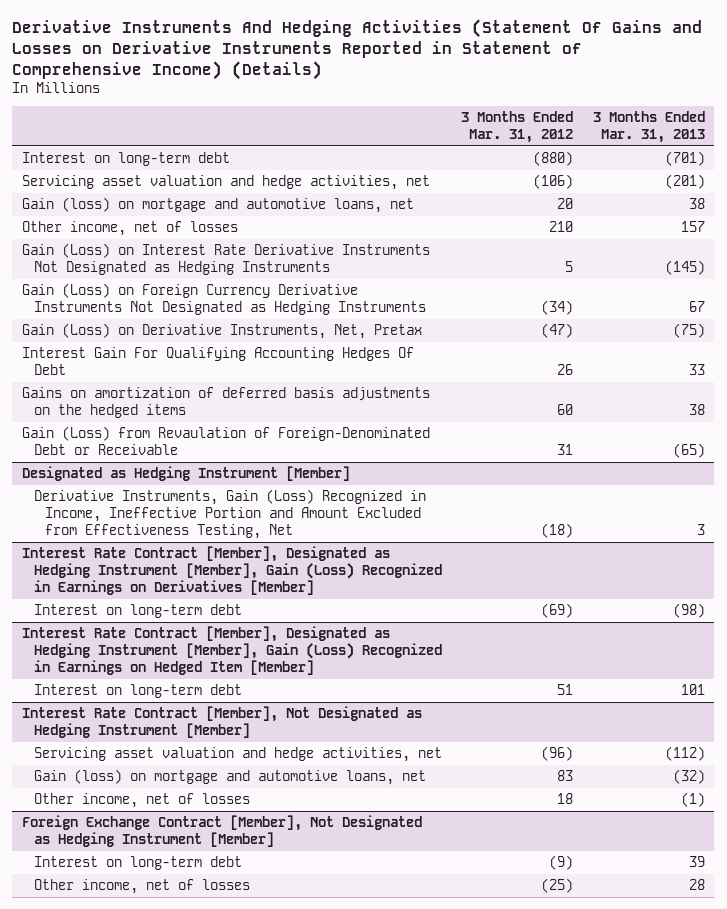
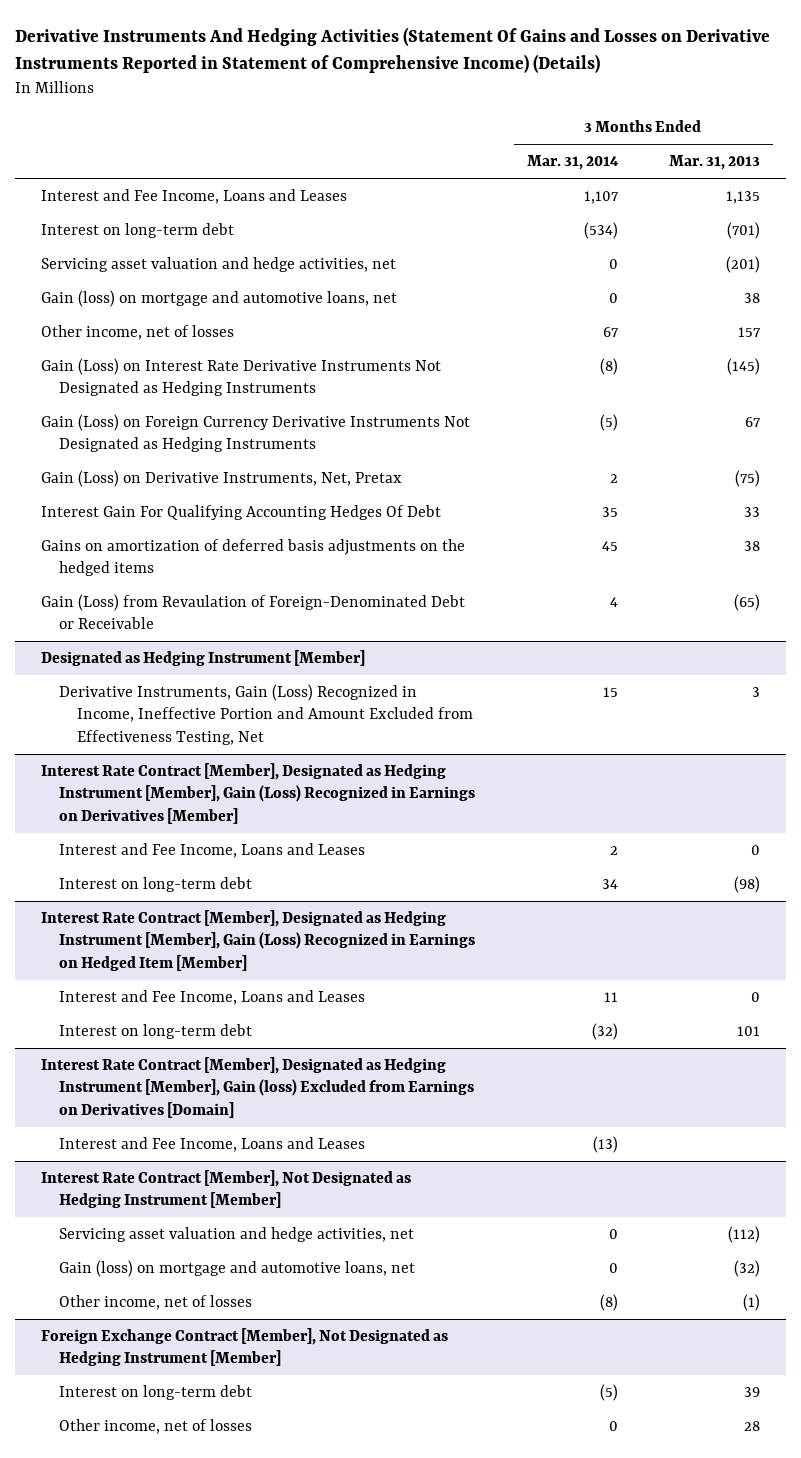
- | 3 Months Ended Mar. 31, 2012 | 3 Months Ended Mar. 31, 2013
+ | 3 Months Ended Mar. 31, 2014 | 3 Months Ended Mar. 31, 2013
+ Interest and Fee Income, Loans and Leases | 1,107 | 1,135
@ Interest Rate Contract [Member], Designated as Hedging Instrument [Member], Gain (Loss) Recognized in Earnings on Derivatives [Member]
+ Interest and Fee Income, Loans and Leases | 2 | 0
@ Interest Rate Contract [Member], Designated as Hedging Instrument [Member], Gain (Loss) Recognized in Earnings on Hedged Item [Member]
+ Interest and Fee Income, Loans and Leases | 11 | 0
+ Interest Rate Contract [Member], Designated as Hedging Instrument [Member], Gain (loss) Excluded from Earnings on Derivatives [Domain]
+ Interest and Fee Income, Loans and Leases | (13) |

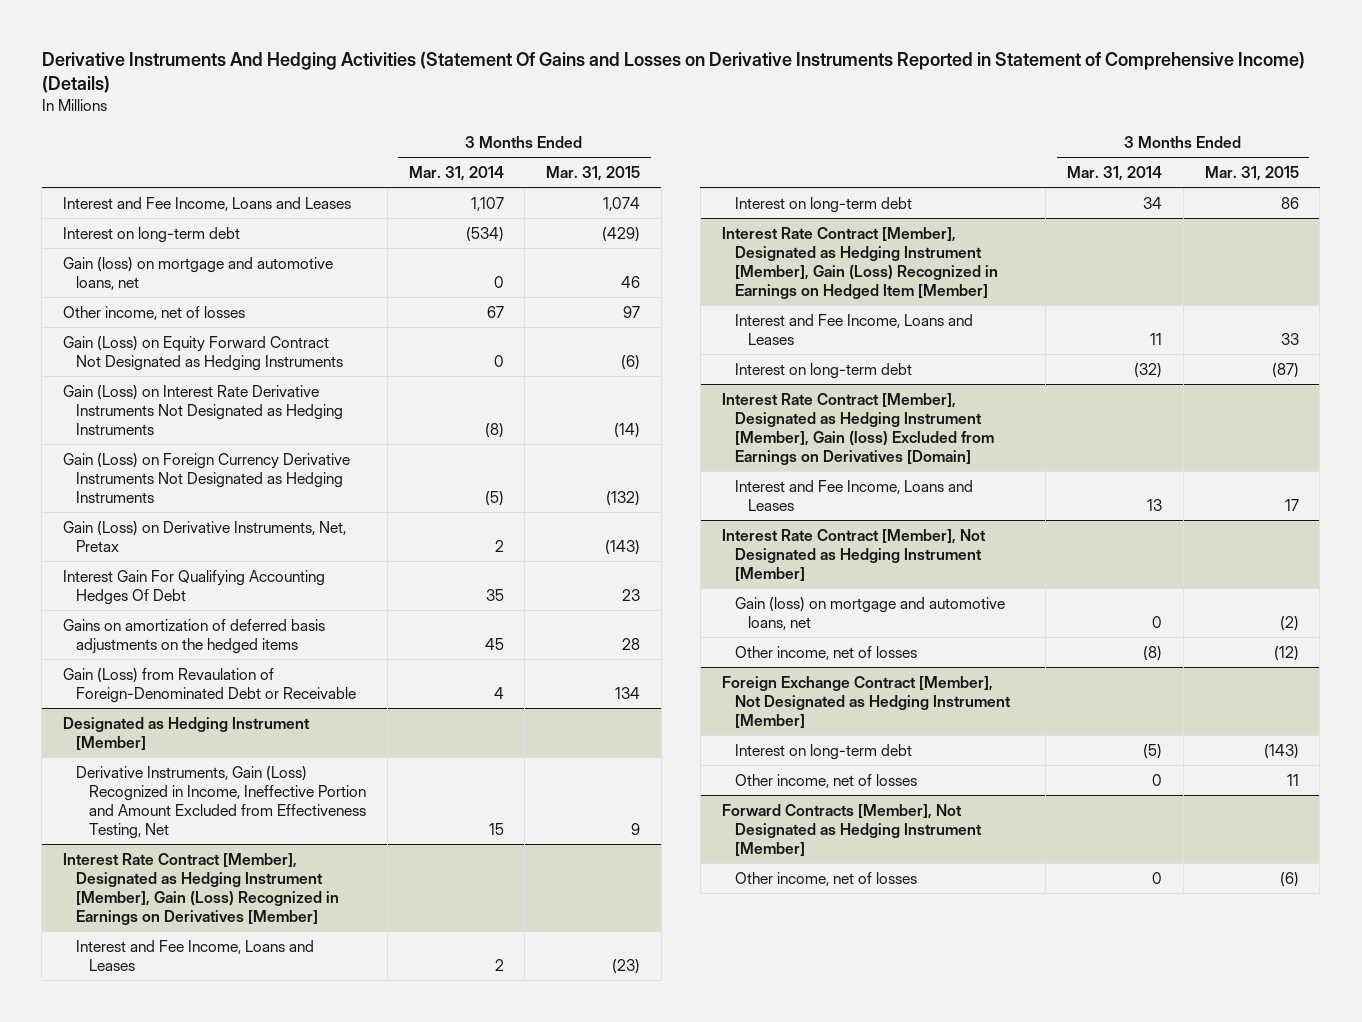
- | 3 Months Ended Mar. 31, 2014 | 3 Months Ended Mar. 31, 2013
+ | 3 Months Ended Mar. 31, 2014 | 3 Months Ended Mar. 31, 2015
- Servicing asset valuation and hedge activities, net | 0 | (201)
+ Gain (Loss) on Equity Forward Contract Not Designated as Hedging Instruments | 0 | (6)
@ Interest Rate Contract [Member], Designated as Hedging Instrument [Member], Gain (loss) Excluded from Earnings on Derivatives [Domain]
- Interest and Fee Income, Loans and Leases | (13) |
+ Interest and Fee Income, Loans and Leases | 13 | 17
@ Interest Rate Contract [Member], Not Designated as Hedging Instrument [Member]
- Servicing asset valuation and hedge activities, net | 0 | (112)
+ Forward Contracts [Member], Not Designated as Hedging Instrument [Member]
+ Other income, net of losses | 0 | (6)

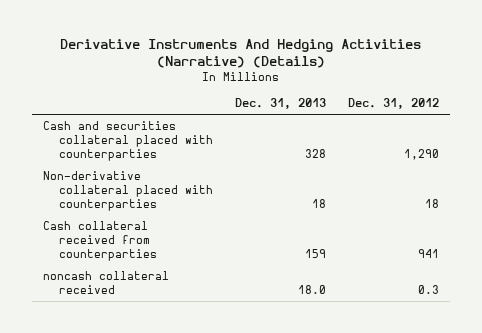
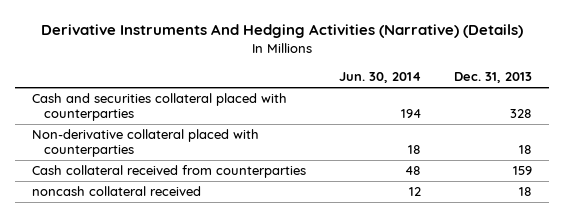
- | Dec. 31, 2013 | Dec. 31, 2012
+ | Jun. 30, 2014 | Dec. 31, 2013
- noncash collateral received | 18.0 | 0.3
+ noncash collateral received | 12 | 18

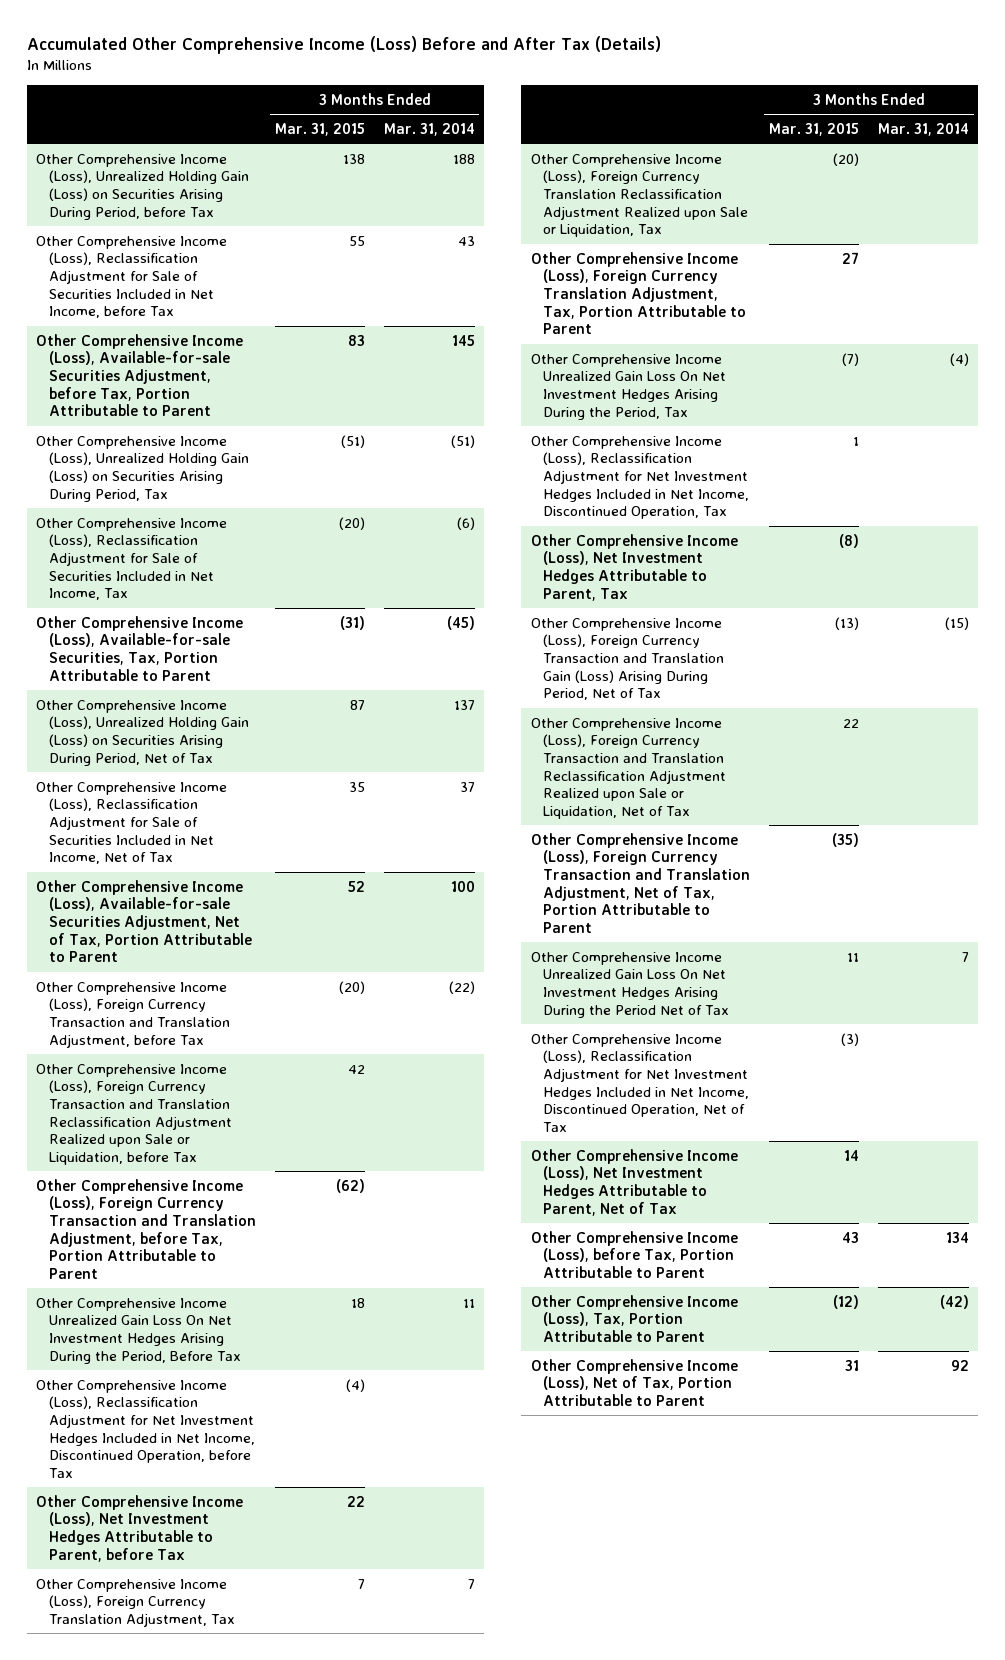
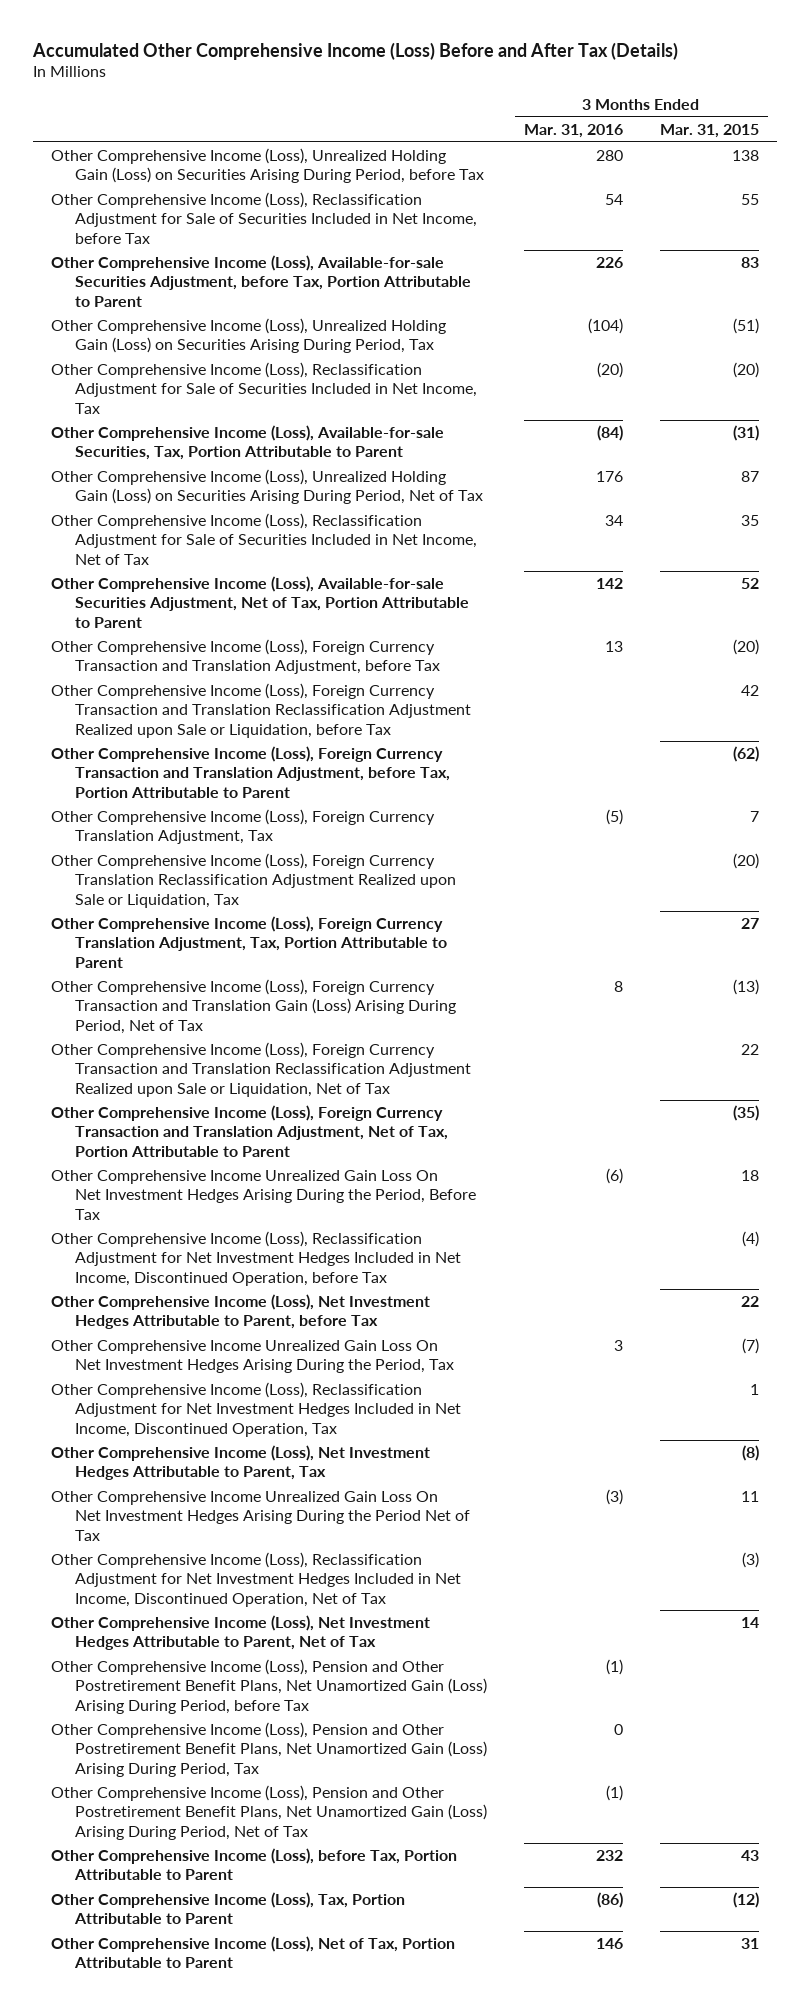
- | 3 Months Ended Mar. 31, 2015 | 3 Months Ended Mar. 31, 2014
+ | 3 Months Ended Mar. 31, 2016 | 3 Months Ended Mar. 31, 2015
moved down: Other Comprehensive Income Unrealized Gain Loss On Net Investment Hedges Arising During the Period, Before Tax | (6) | 18
moved down: Other Comprehensive Income (Loss), Reclassification Adjustment for Net Investment Hedges Included in Net Income, Discontinued Operation, before Tax | | (4)
moved down: Other Comprehensive Income (Loss), Net Investment Hedges Attributable to Parent, before Tax | | 22
moved down: Other Comprehensive Income Unrealized Gain Loss On Net Investment Hedges Arising During the Period, Tax | 3 | (7)
moved down: Other Comprehensive Income (Loss), Reclassification Adjustment for Net Investment Hedges Included in Net Income, Discontinued Operation, Tax | | 1
moved down: Other Comprehensive Income (Loss), Net Investment Hedges Attributable to Parent, Tax | | (8)
+ Other Comprehensive Income (Loss), Pension and Other Postretirement Benefit Plans, Net Unamortized Gain (Loss) Arising During Period, before Tax | (1) |
+ Other Comprehensive Income (Loss), Pension and Other Postretirement Benefit Plans, Net Unamortized Gain (Loss) Arising During Period, Tax | 0 |
+ Other Comprehensive Income (Loss), Pension and Other Postretirement Benefit Plans, Net Unamortized Gain (Loss) Arising During Period, Net of Tax | (1) |

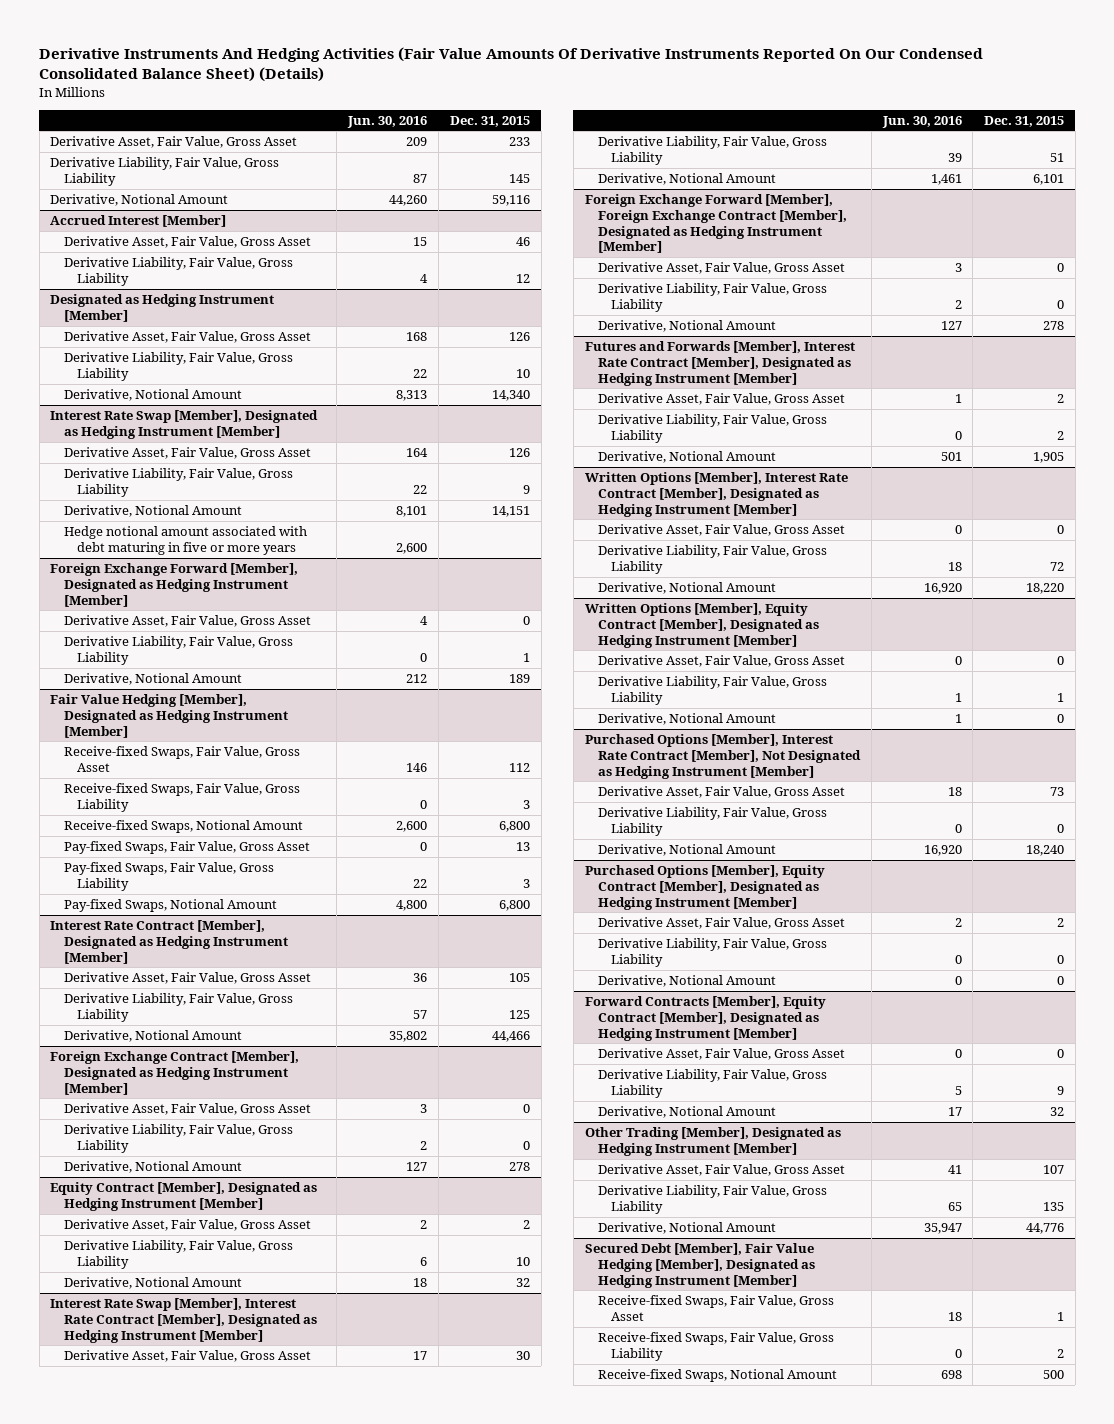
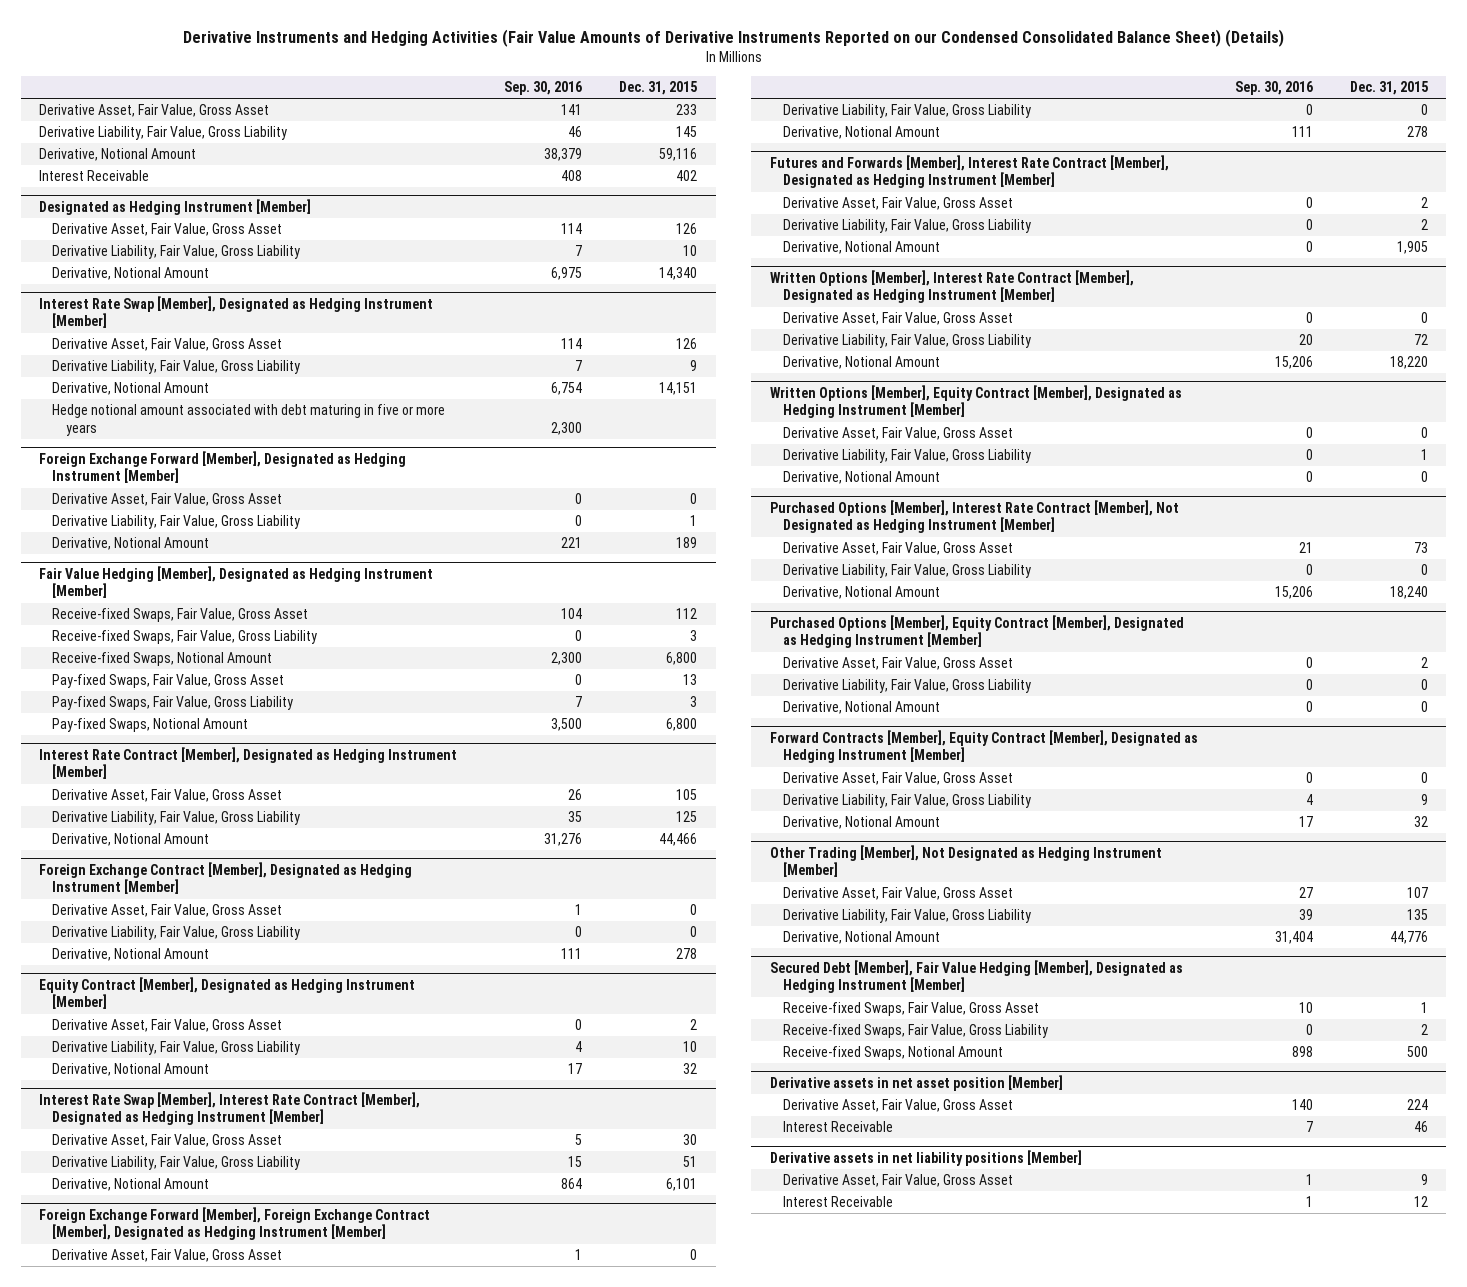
- Derivative Instruments And Hedging Activities (Fair Value Amounts Of Derivative Instruments Reported On Our Condensed Consolidated Balance Sheet) (Details)
+ Derivative Instruments and Hedging Activities (Fair Value Amounts of Derivative Instruments Reported on our Condensed Consolidated Balance Sheet) (Details)
- | Jun. 30, 2016 | Dec. 31, 2015
+ | Sep. 30, 2016 | Dec. 31, 2015
- Accrued Interest [Member]
- Derivative Asset, Fair Value, Gross Asset | 15 | 46
- Derivative Liability, Fair Value, Gross Liability | 4 | 12
+ Interest Receivable | 408 | 402
- Other Trading [Member], Designated as Hedging Instrument [Member]
+ Other Trading [Member], Not Designated as Hedging Instrument [Member]
+ Derivative assets in net asset position [Member]
+ Derivative Asset, Fair Value, Gross Asset | 140 | 224
+ Interest Receivable | 7 | 46
+ Derivative assets in net liability positions [Member]
+ Derivative Asset, Fair Value, Gross Asset | 1 | 9
+ Interest Receivable | 1 | 12

